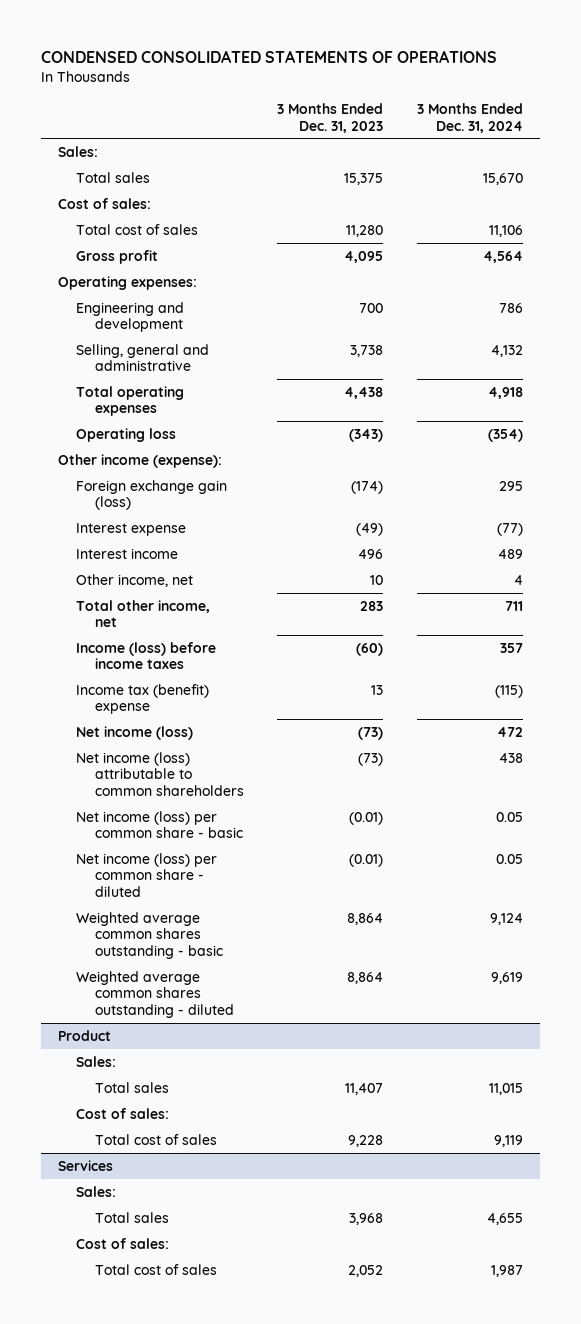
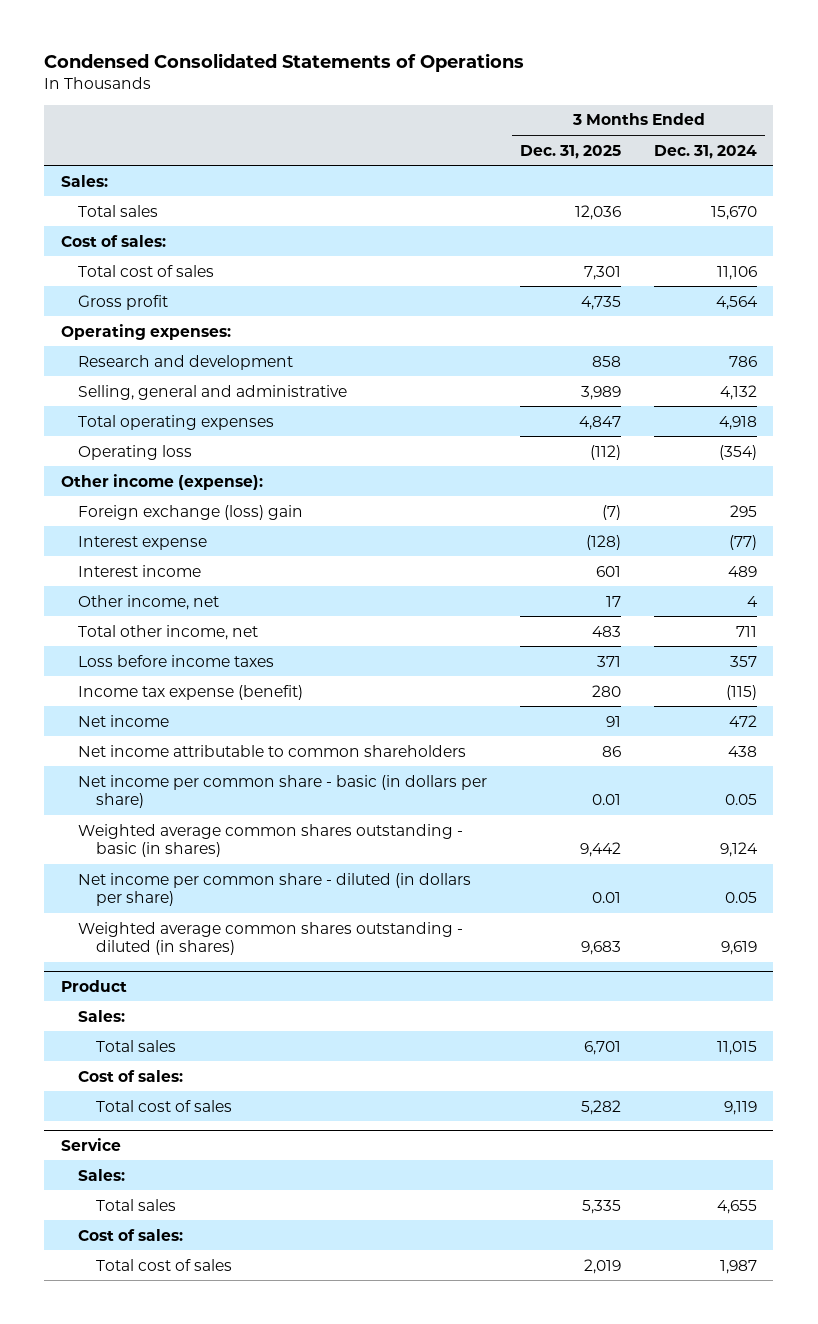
- CONDENSED CONSOLIDATED STATEMENTS OF OPERATIONS
+ Condensed Consolidated Statements of Operations
- | 3 Months Ended Dec. 31, 2023 | 3 Months Ended Dec. 31, 2024
+ | 3 Months Ended Dec. 31, 2025 | 3 Months Ended Dec. 31, 2024
- Engineering and development | 700 | 786
+ Research and development | 858 | 786
- Foreign exchange gain (loss) | (174) | 295
+ Foreign exchange (loss) gain | (7) | 295
- Income (loss) before income taxes | (60) | 357
- Income tax (benefit) expense | 13 | (115)
- Net income (loss) | (73) | 472
- Net income (loss) attributable to common shareholders | (73) | 438
- Net income (loss) per common share - basic | (0.01) | 0.05
- Net income (loss) per common share - diluted | (0.01) | 0.05
- Weighted average common shares outstanding - basic | 8,864 | 9,124
- Weighted average common shares outstanding - diluted | 8,864 | 9,619
+ Loss before income taxes | 371 | 357
+ Income tax expense (benefit) | 280 | (115)
+ Net income | 91 | 472
+ Net income attributable to common shareholders | 86 | 438
+ Net income per common share - basic (in dollars per share) | 0.01 | 0.05
+ Weighted average common shares outstanding - basic (in shares) | 9,442 | 9,124
+ Net income per common share - diluted (in dollars per share) | 0.01 | 0.05
+ Weighted average common shares outstanding - diluted (in shares) | 9,683 | 9,619
- Services
+ Service

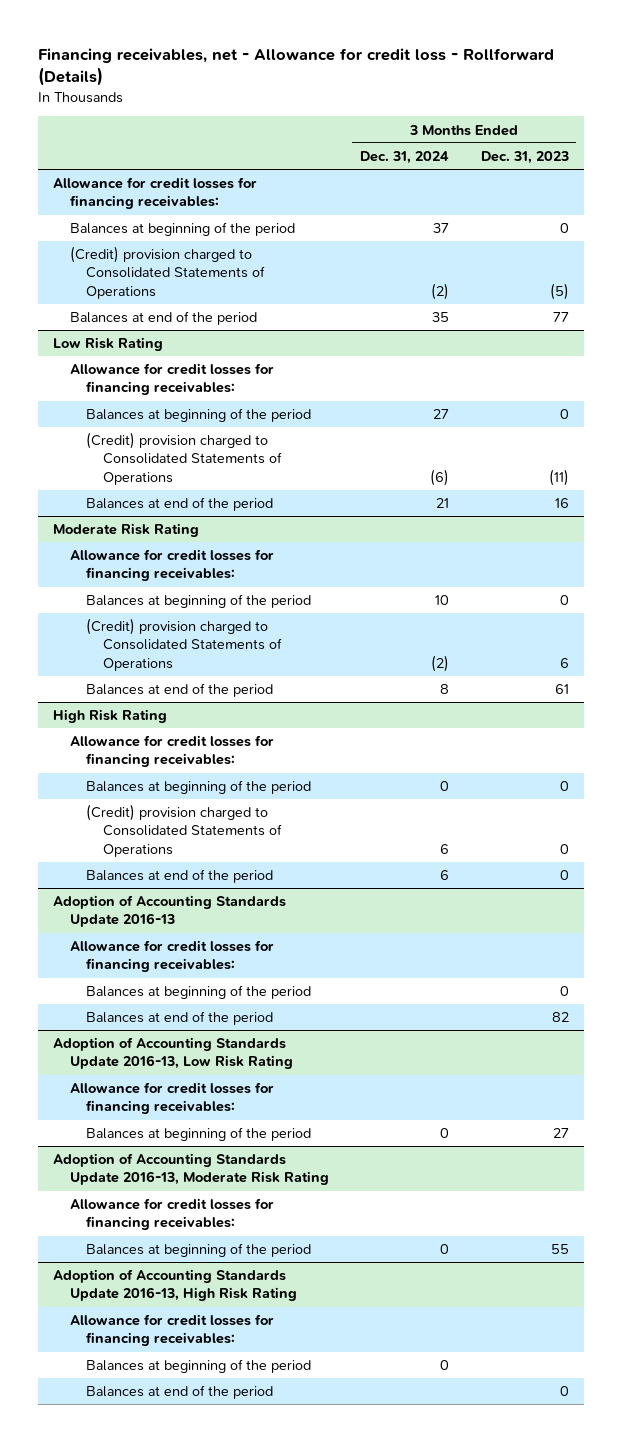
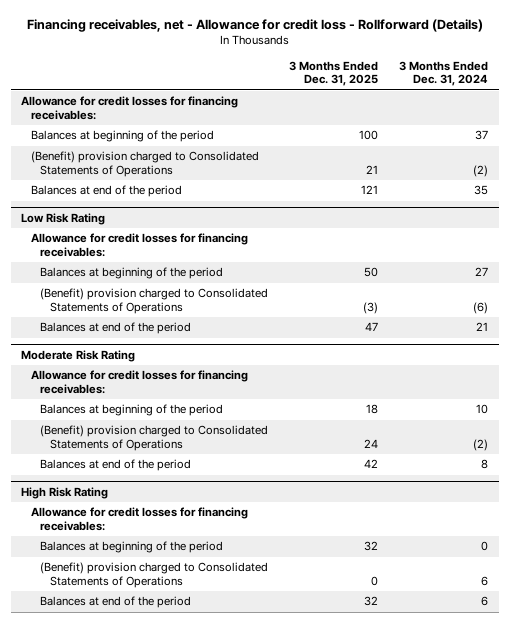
- | 3 Months Ended Dec. 31, 2024 | 3 Months Ended Dec. 31, 2023
+ | 3 Months Ended Dec. 31, 2025 | 3 Months Ended Dec. 31, 2024
- (Credit) provision charged to Consolidated Statements of Operations | (2) | (5)
+ (Benefit) provision charged to Consolidated Statements of Operations | 21 | (2)
@ Low Risk Rating
- (Credit) provision charged to Consolidated Statements of Operations | (6) | (11)
+ (Benefit) provision charged to Consolidated Statements of Operations | (3) | (6)
@ Moderate Risk Rating
- (Credit) provision charged to Consolidated Statements of Operations | (2) | 6
+ (Benefit) provision charged to Consolidated Statements of Operations | 24 | (2)
@ High Risk Rating
- (Credit) provision charged to Consolidated Statements of Operations | 6 | 0
+ (Benefit) provision charged to Consolidated Statements of Operations | 0 | 6
- Adoption of Accounting Standards Update 2016-13
- Allowance for credit losses for financing receivables:
- Balances at beginning of the period | | 0
- Balances at end of the period | | 82
- Adoption of Accounting Standards Update 2016-13, Low Risk Rating
- Allowance for credit losses for financing receivables:
- Balances at beginning of the period | 0 | 27
- Adoption of Accounting Standards Update 2016-13, Moderate Risk Rating
- Allowance for credit losses for financing receivables:
- Balances at beginning of the period | 0 | 55
- Adoption of Accounting Standards Update 2016-13, High Risk Rating
- Allowance for credit losses for financing receivables:
- Balances at beginning of the period | 0 |
- Balances at end of the period | | 0

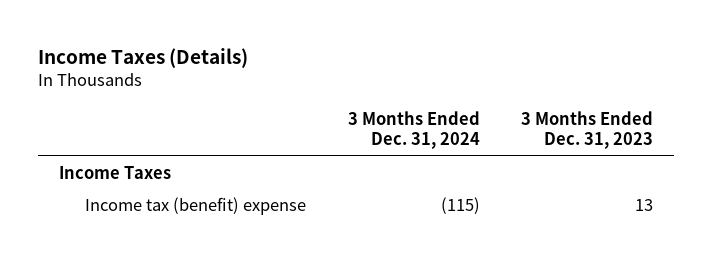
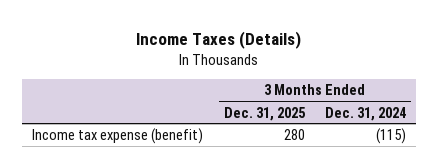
- | 3 Months Ended Dec. 31, 2024 | 3 Months Ended Dec. 31, 2023
+ | 3 Months Ended Dec. 31, 2025 | 3 Months Ended Dec. 31, 2024
- Income Taxes
- Income tax (benefit) expense | (115) | 13
+ Income tax expense (benefit) | 280 | (115)

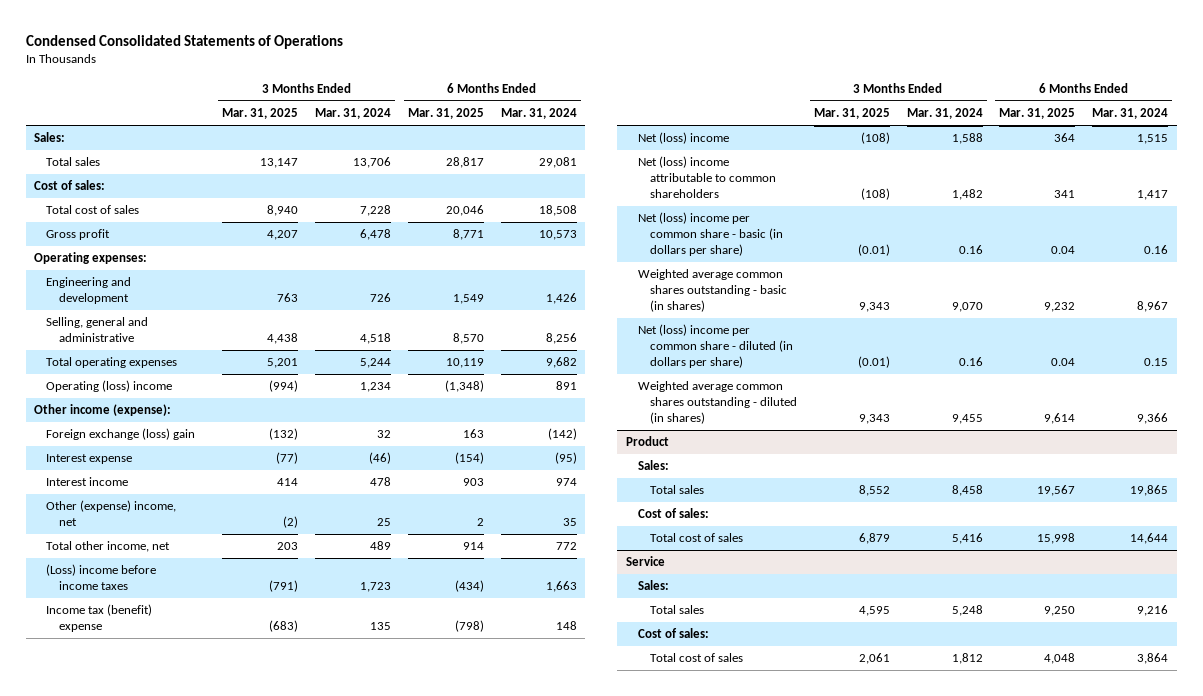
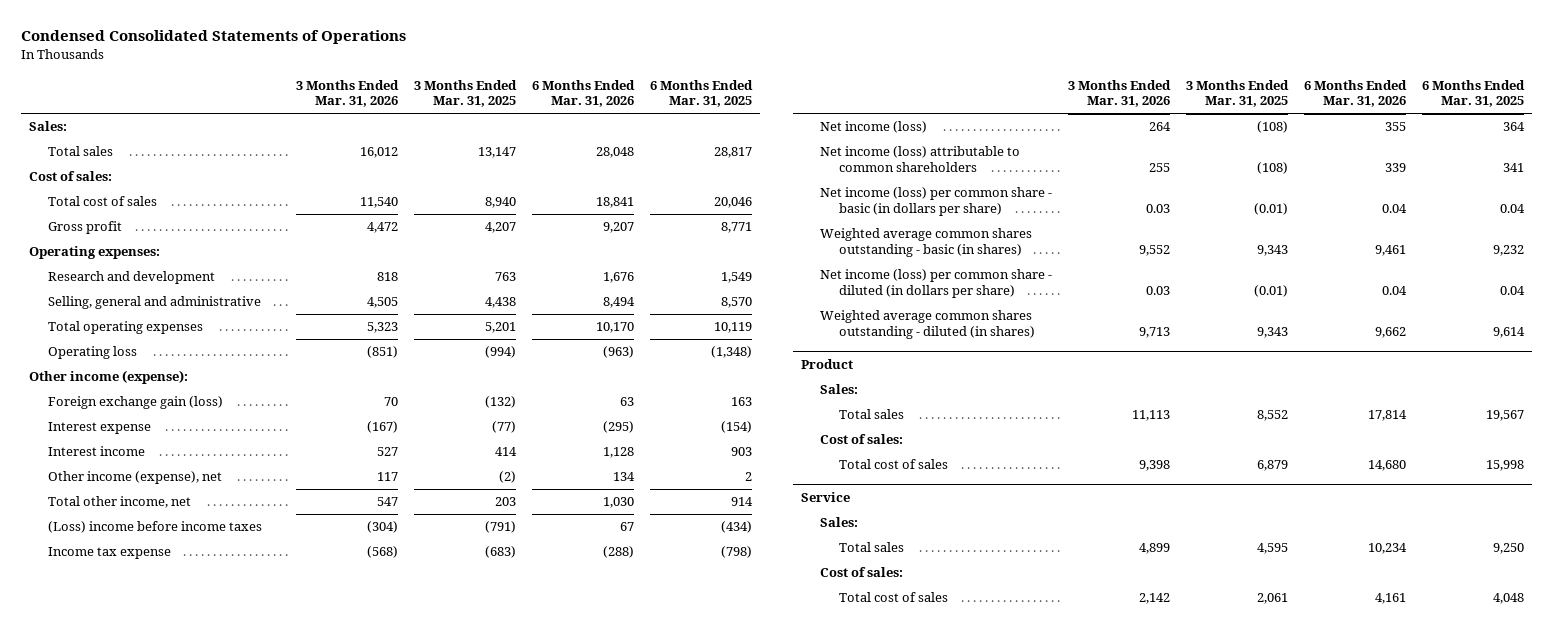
- | 3 Months Ended Mar. 31, 2025 | 3 Months Ended Mar. 31, 2024 | 6 Months Ended Mar. 31, 2025 | 6 Months Ended Mar. 31, 2024
+ | 3 Months Ended Mar. 31, 2026 | 3 Months Ended Mar. 31, 2025 | 6 Months Ended Mar. 31, 2026 | 6 Months Ended Mar. 31, 2025
- Engineering and development | 763 | 726 | 1,549 | 1,426
+ Research and development | 818 | 763 | 1,676 | 1,549
- Operating (loss) income | (994) | 1,234 | (1,348) | 891
+ Operating loss | (851) | (994) | (963) | (1,348)
- Foreign exchange (loss) gain | (132) | 32 | 163 | (142)
+ Foreign exchange gain (loss) | 70 | (132) | 63 | 163
- Other (expense) income, net | (2) | 25 | 2 | 35
+ Other income (expense), net | 117 | (2) | 134 | 2
- Income tax (benefit) expense | (683) | 135 | (798) | 148
- Net (loss) income | (108) | 1,588 | 364 | 1,515
- Net (loss) income attributable to common shareholders | (108) | 1,482 | 341 | 1,417
- Net (loss) income per common share - basic (in dollars per share) | (0.01) | 0.16 | 0.04 | 0.16
+ Income tax expense | (568) | (683) | (288) | (798)
+ Net income (loss) | 264 | (108) | 355 | 364
+ Net income (loss) attributable to common shareholders | 255 | (108) | 339 | 341
+ Net income (loss) per common share - basic (in dollars per share) | 0.03 | (0.01) | 0.04 | 0.04
- Net (loss) income per common share - diluted (in dollars per share) | (0.01) | 0.16 | 0.04 | 0.15
+ Net income (loss) per common share - diluted (in dollars per share) | 0.03 | (0.01) | 0.04 | 0.04

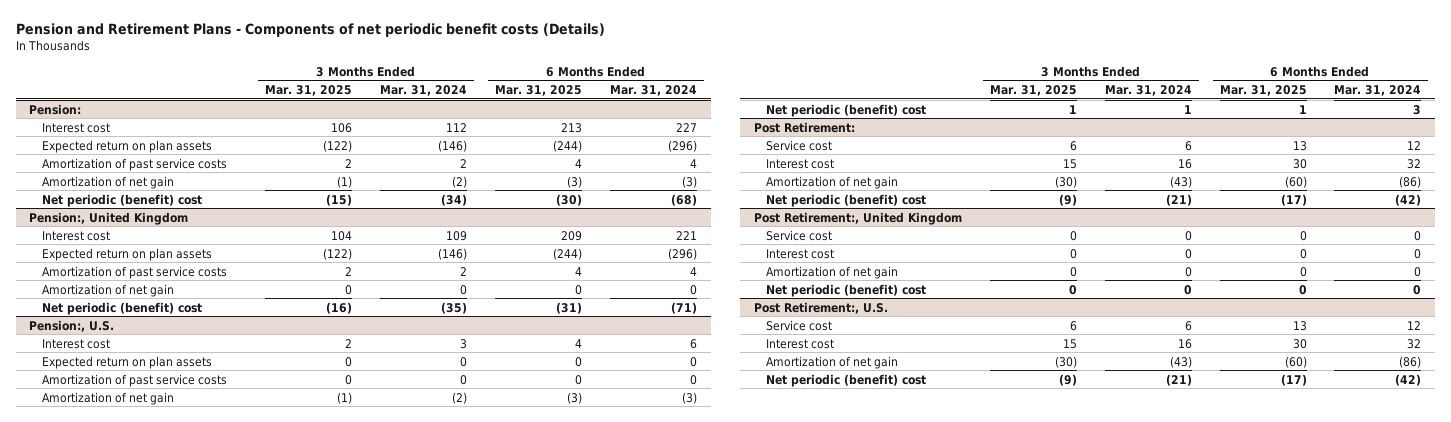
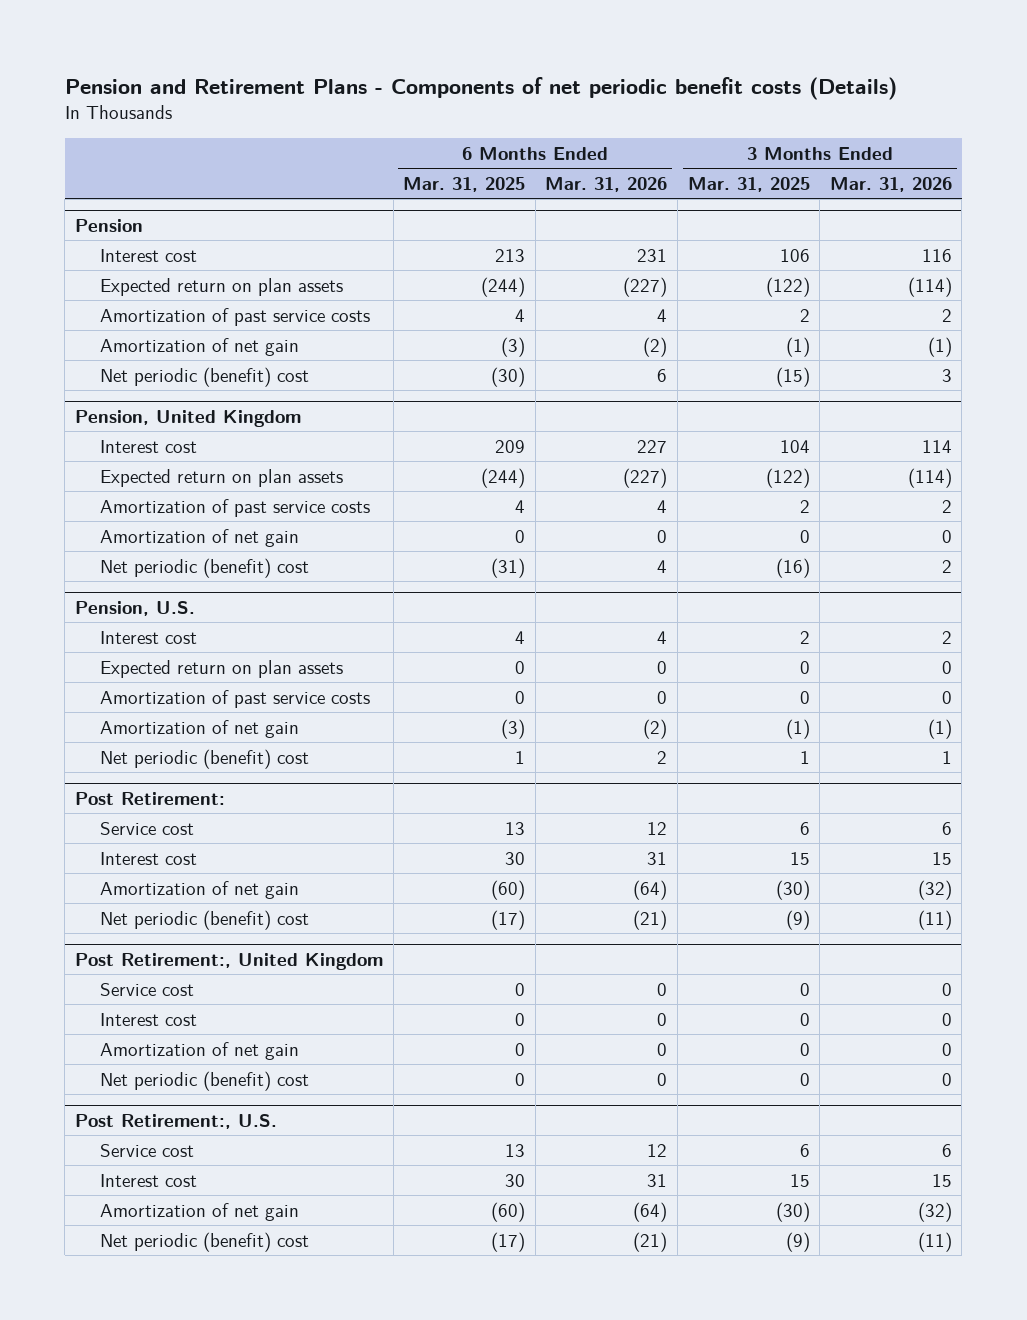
- | 3 Months Ended Mar. 31, 2025 | 3 Months Ended Mar. 31, 2024 | 6 Months Ended Mar. 31, 2025 | 6 Months Ended Mar. 31, 2024
+ | 6 Months Ended Mar. 31, 2025 | 6 Months Ended Mar. 31, 2026 | 3 Months Ended Mar. 31, 2025 | 3 Months Ended Mar. 31, 2026
- Pension:
+ Pension
- Pension:, United Kingdom
+ Pension, United Kingdom
- Pension:, U.S.
+ Pension, U.S.

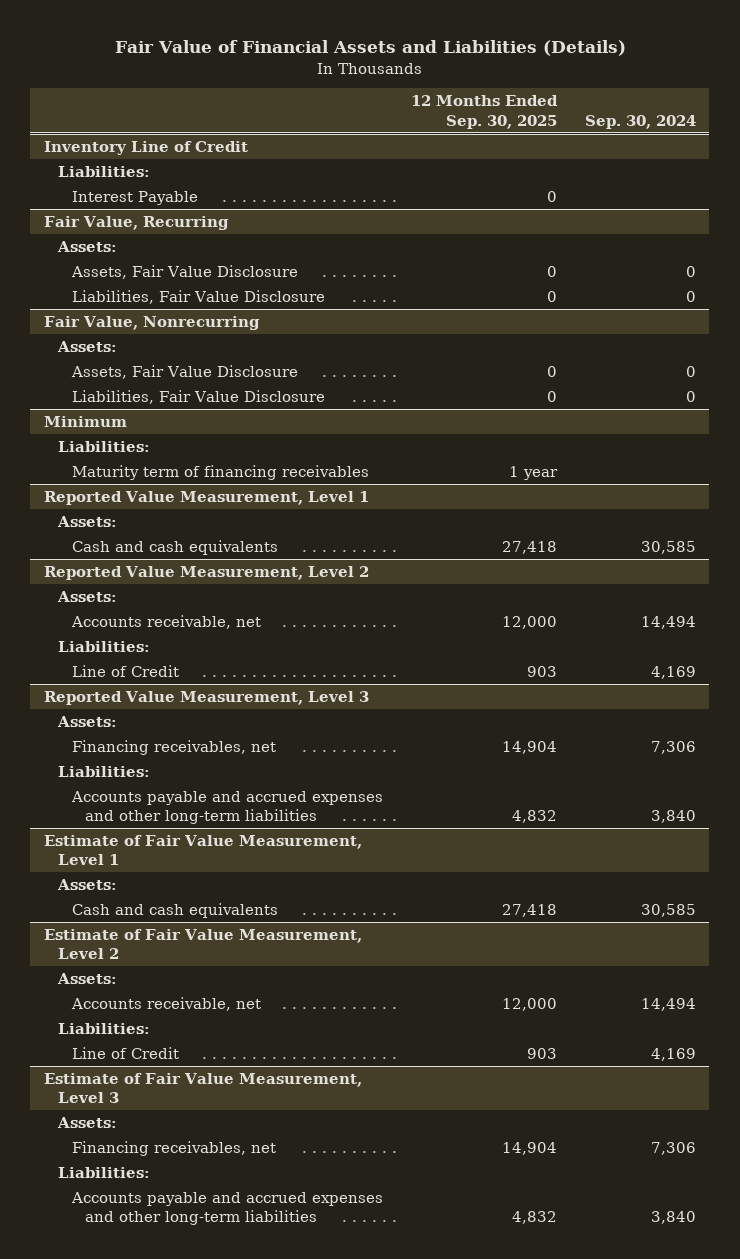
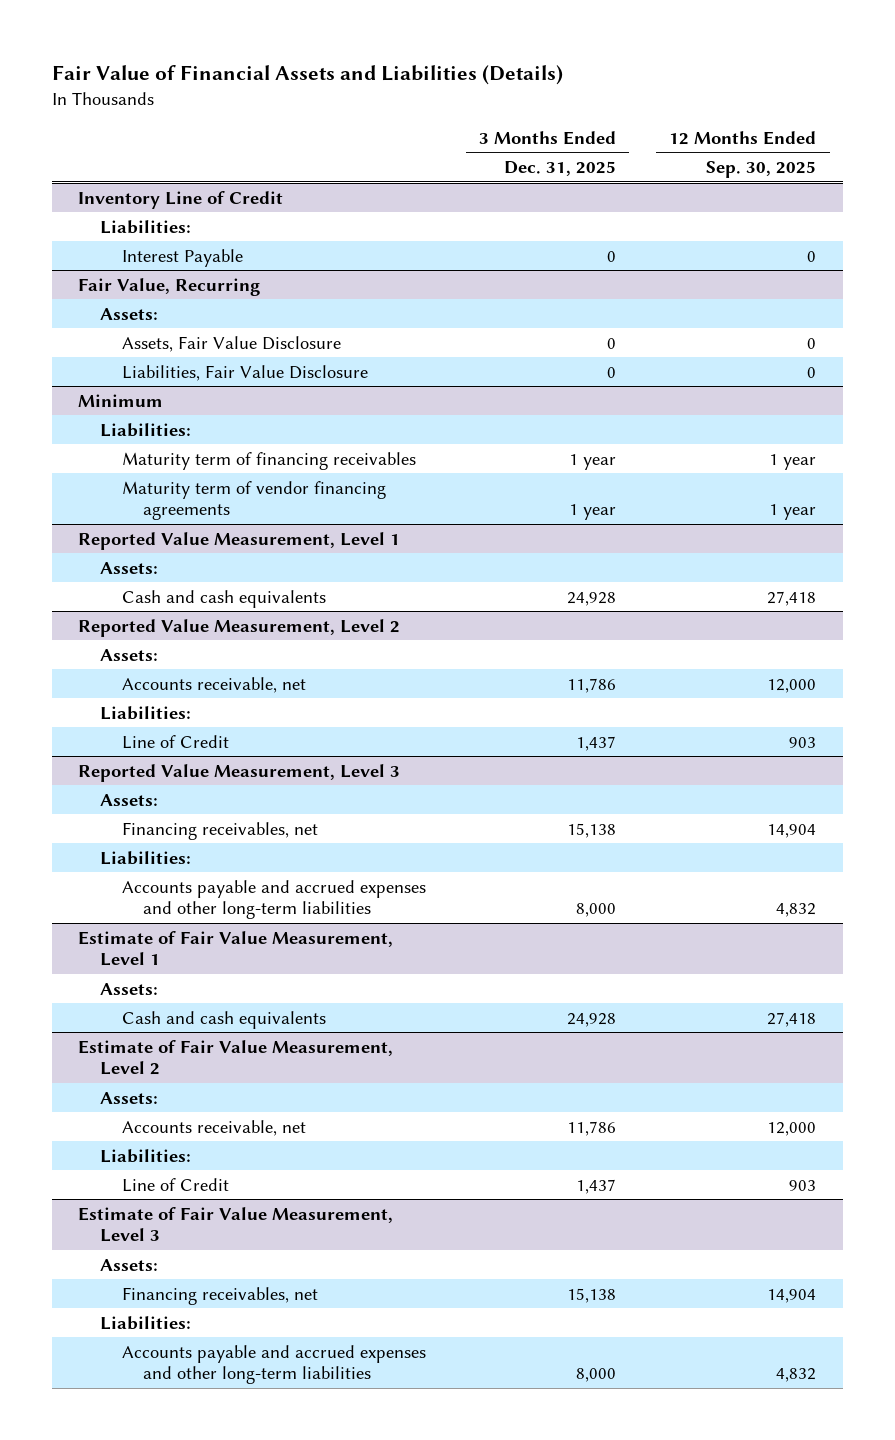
- | 12 Months Ended Sep. 30, 2025 | Sep. 30, 2024
+ | 3 Months Ended Dec. 31, 2025 | 12 Months Ended Sep. 30, 2025
- Fair Value, Nonrecurring
- Assets:
- Assets, Fair Value Disclosure | 0 | 0
- Liabilities, Fair Value Disclosure | 0 | 0
@ Minimum
+ Maturity term of vendor financing agreements | 1 year | 1 year

